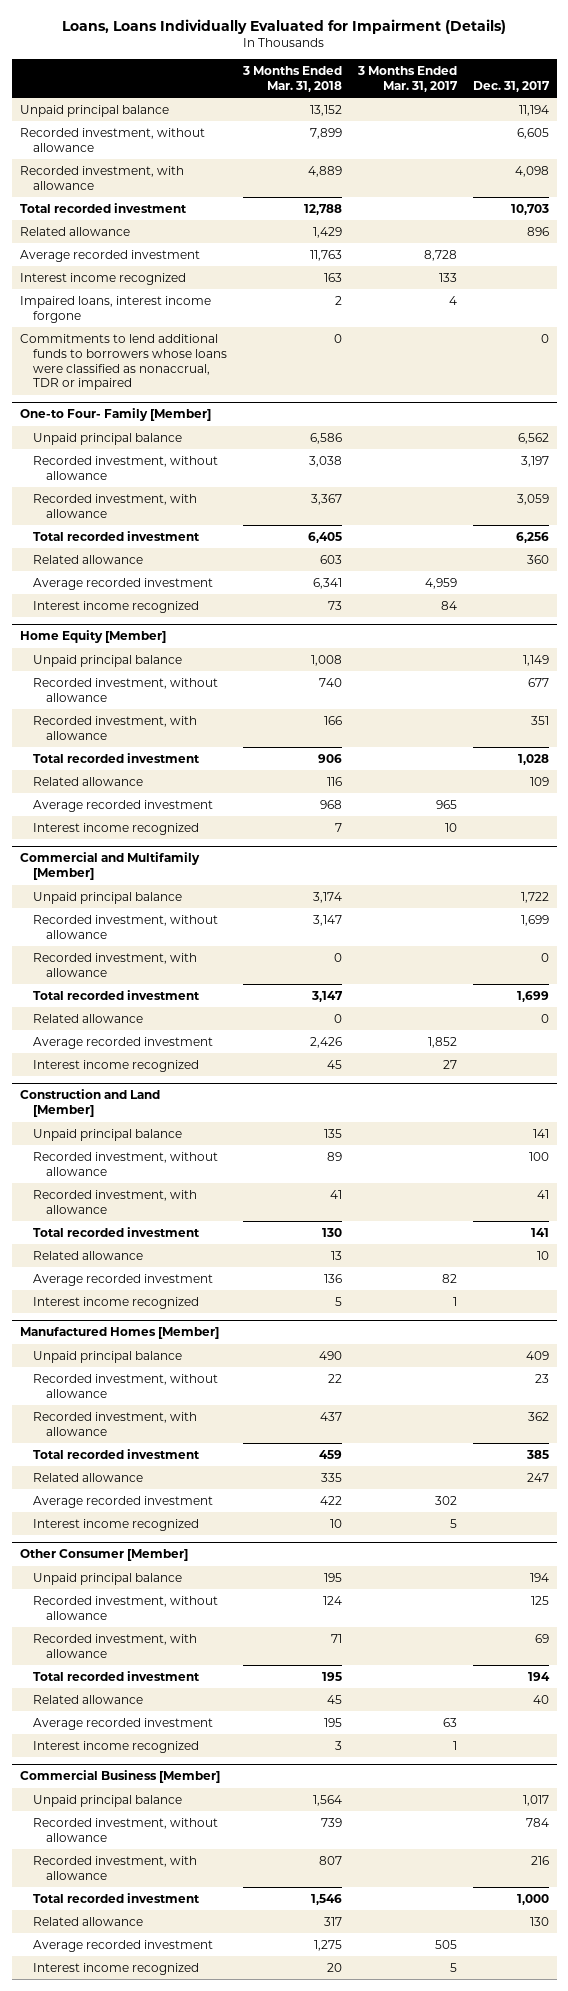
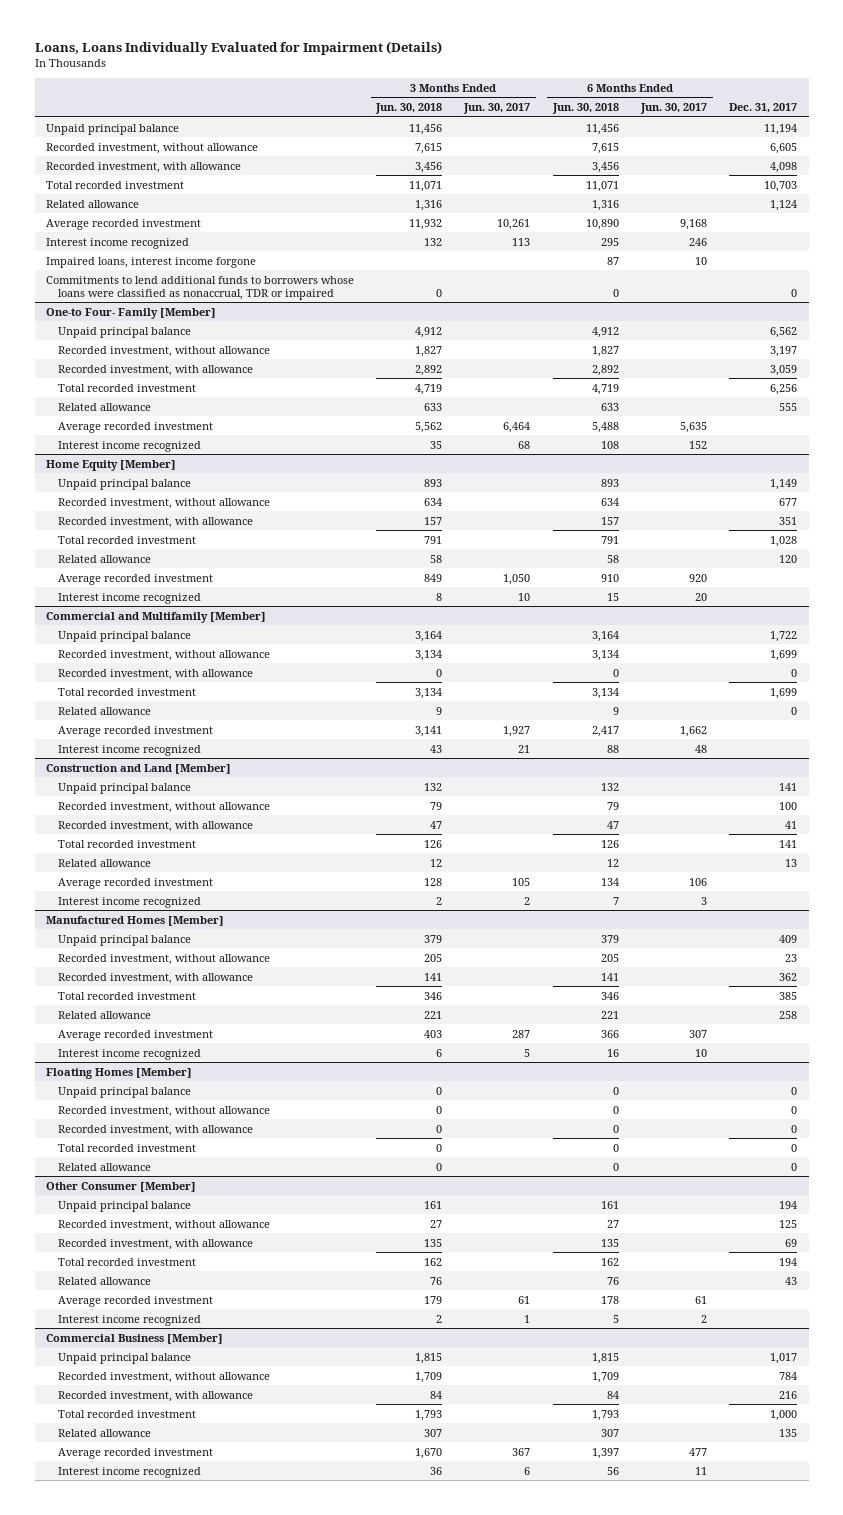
- | 3 Months Ended Mar. 31, 2018 | 3 Months Ended Mar. 31, 2017 | Dec. 31, 2017
+ | 3 Months Ended Jun. 30, 2018 | 3 Months Ended Jun. 30, 2017 | 6 Months Ended Jun. 30, 2018 | 6 Months Ended Jun. 30, 2017 | Dec. 31, 2017
- Related allowance | 1,429 | | 896
+ Related allowance | 1,316 | | 1,316 | | 1,124
@ One-to Four- Family [Member]
- Related allowance | 603 | | 360
+ Related allowance | 633 | | 633 | | 555
@ Home Equity [Member]
- Related allowance | 116 | | 109
+ Related allowance | 58 | | 58 | | 120
@ Construction and Land [Member]
- Related allowance | 13 | | 10
+ Related allowance | 12 | | 12 | | 13
@ Manufactured Homes [Member]
- Related allowance | 335 | | 247
+ Related allowance | 221 | | 221 | | 258
+ Floating Homes [Member]
+ Unpaid principal balance | 0 | | 0 | | 0
+ Recorded investment, without allowance | 0 | | 0 | | 0
+ Recorded investment, with allowance | 0 | | 0 | | 0
+ Total recorded investment | 0 | | 0 | | 0
+ Related allowance | 0 | | 0 | | 0
@ Other Consumer [Member]
- Related allowance | 45 | | 40
+ Related allowance | 76 | | 76 | | 43
@ Commercial Business [Member]
- Related allowance | 317 | | 130
+ Related allowance | 307 | | 307 | | 135

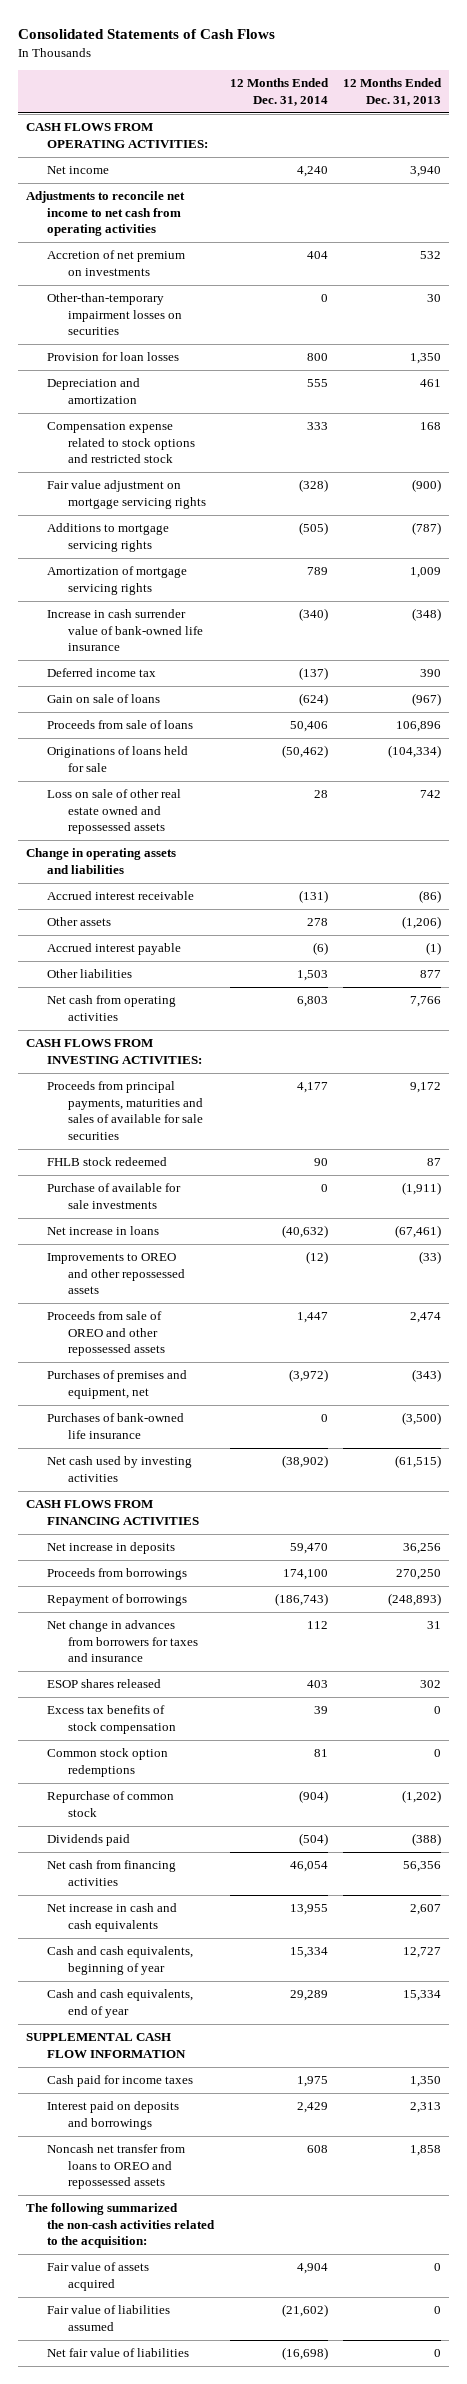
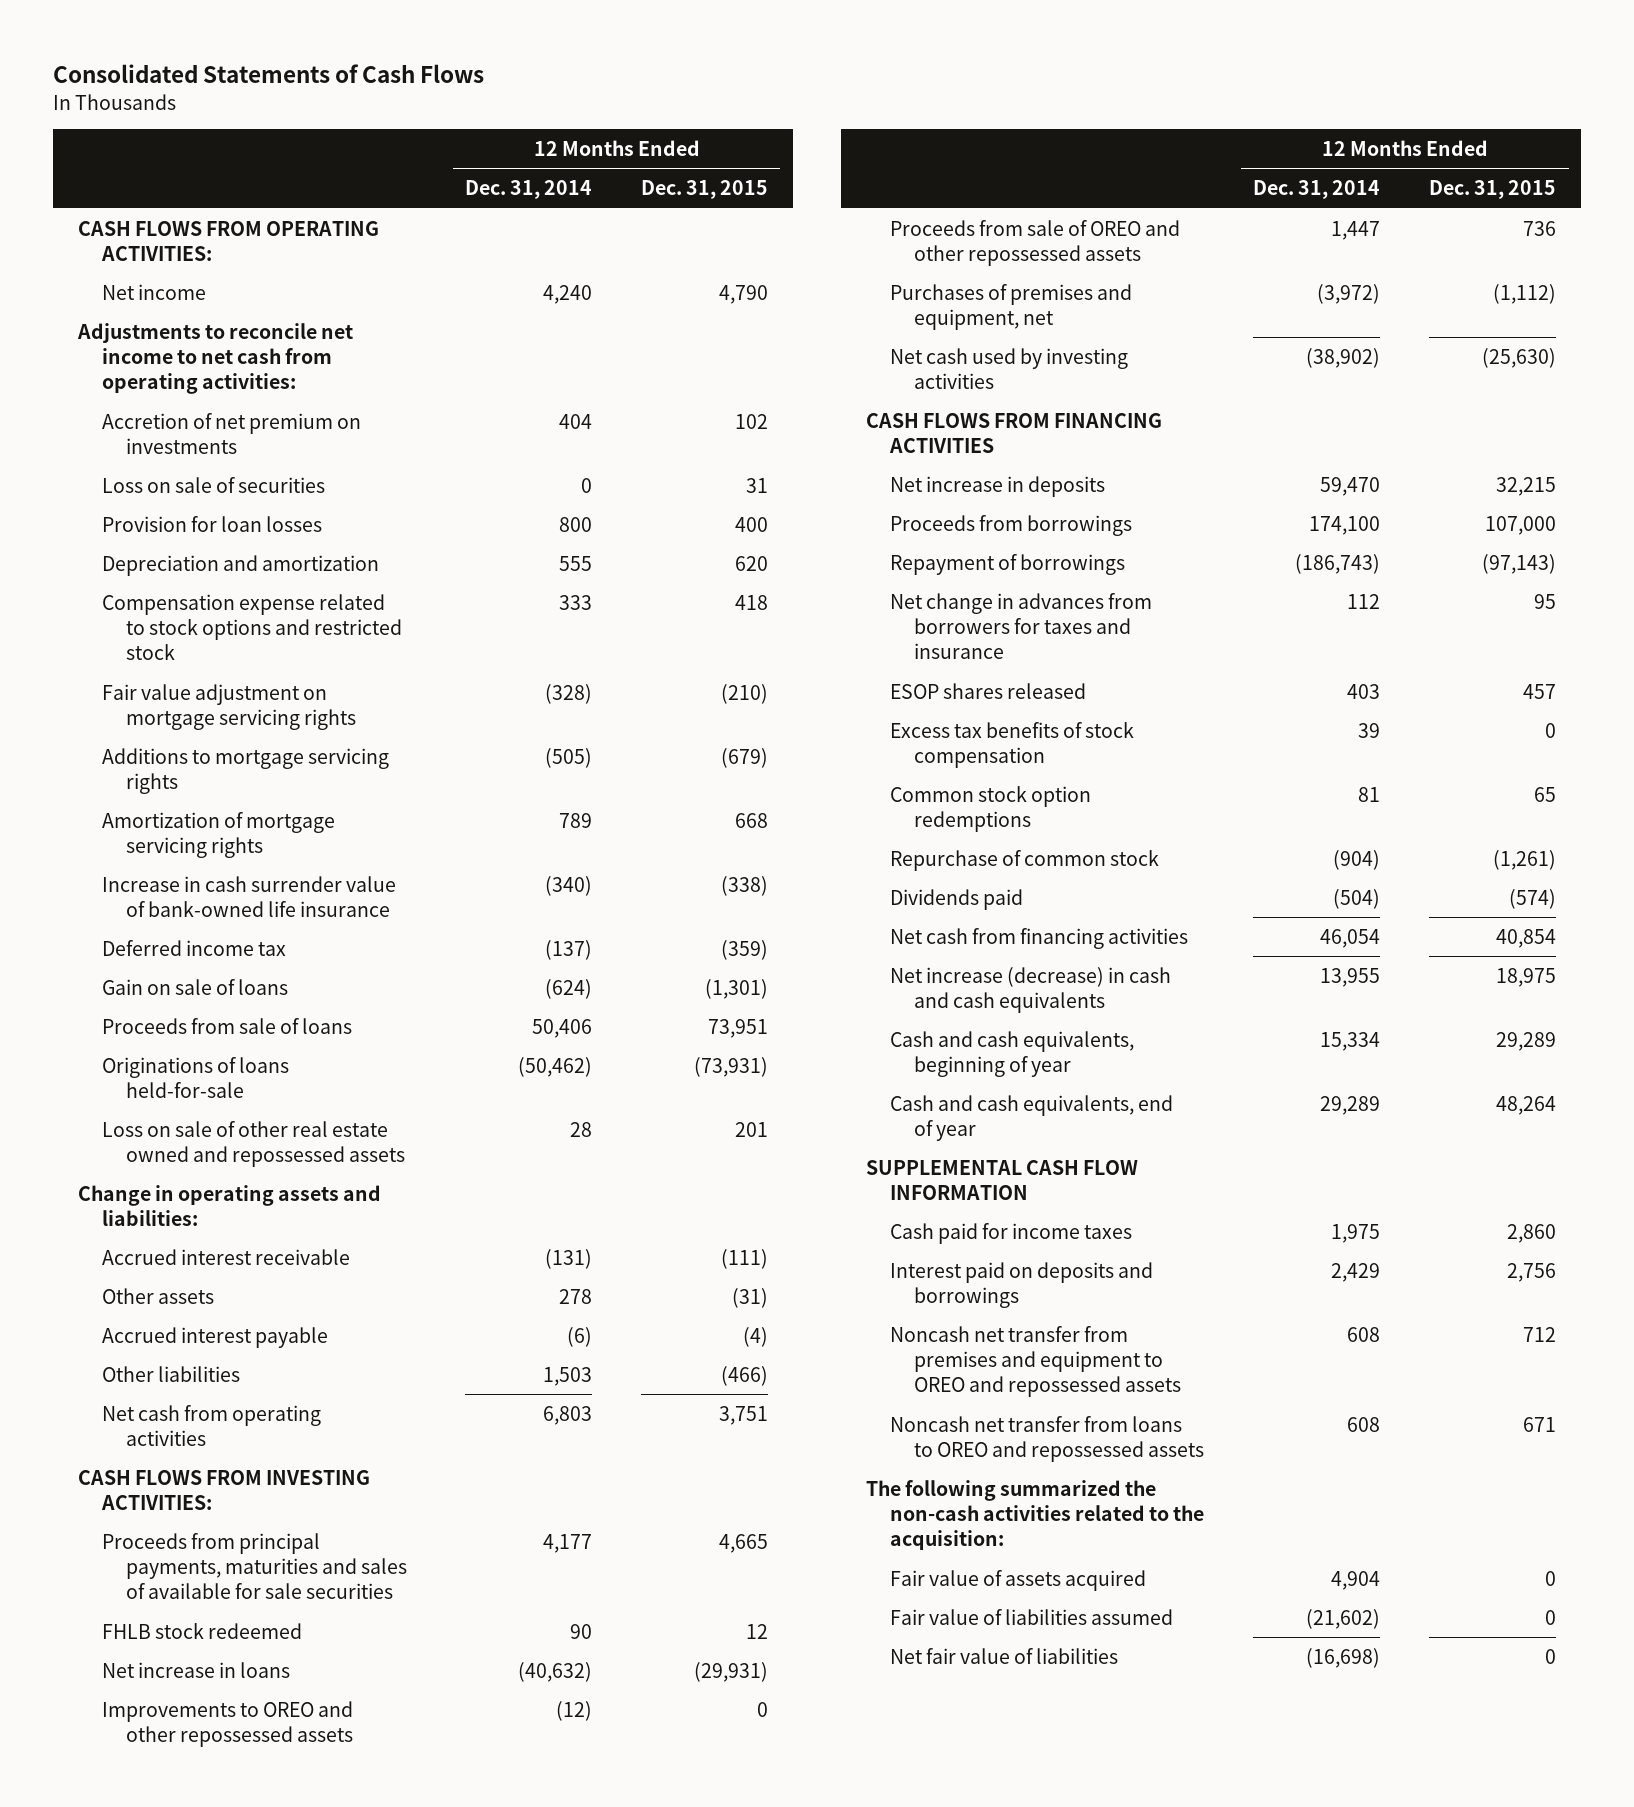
- | 12 Months Ended Dec. 31, 2014 | 12 Months Ended Dec. 31, 2013
+ | 12 Months Ended Dec. 31, 2014 | 12 Months Ended Dec. 31, 2015
- Adjustments to reconcile net income to net cash from operating activities
+ Adjustments to reconcile net income to net cash from operating activities:
- Other-than-temporary impairment losses on securities | 0 | 30
+ Loss on sale of securities | 0 | 31
- Originations of loans held for sale | (50,462) | (104,334)
+ Originations of loans held-for-sale | (50,462) | (73,931)
- Change in operating assets and liabilities
+ Change in operating assets and liabilities:
- Purchase of available for sale investments | 0 | (1,911)
- Purchases of bank-owned life insurance | 0 | (3,500)
- Net increase in cash and cash equivalents | 13,955 | 2,607
+ Net increase (decrease) in cash and cash equivalents | 13,955 | 18,975
+ Noncash net transfer from premises and equipment to OREO and repossessed assets | 608 | 712

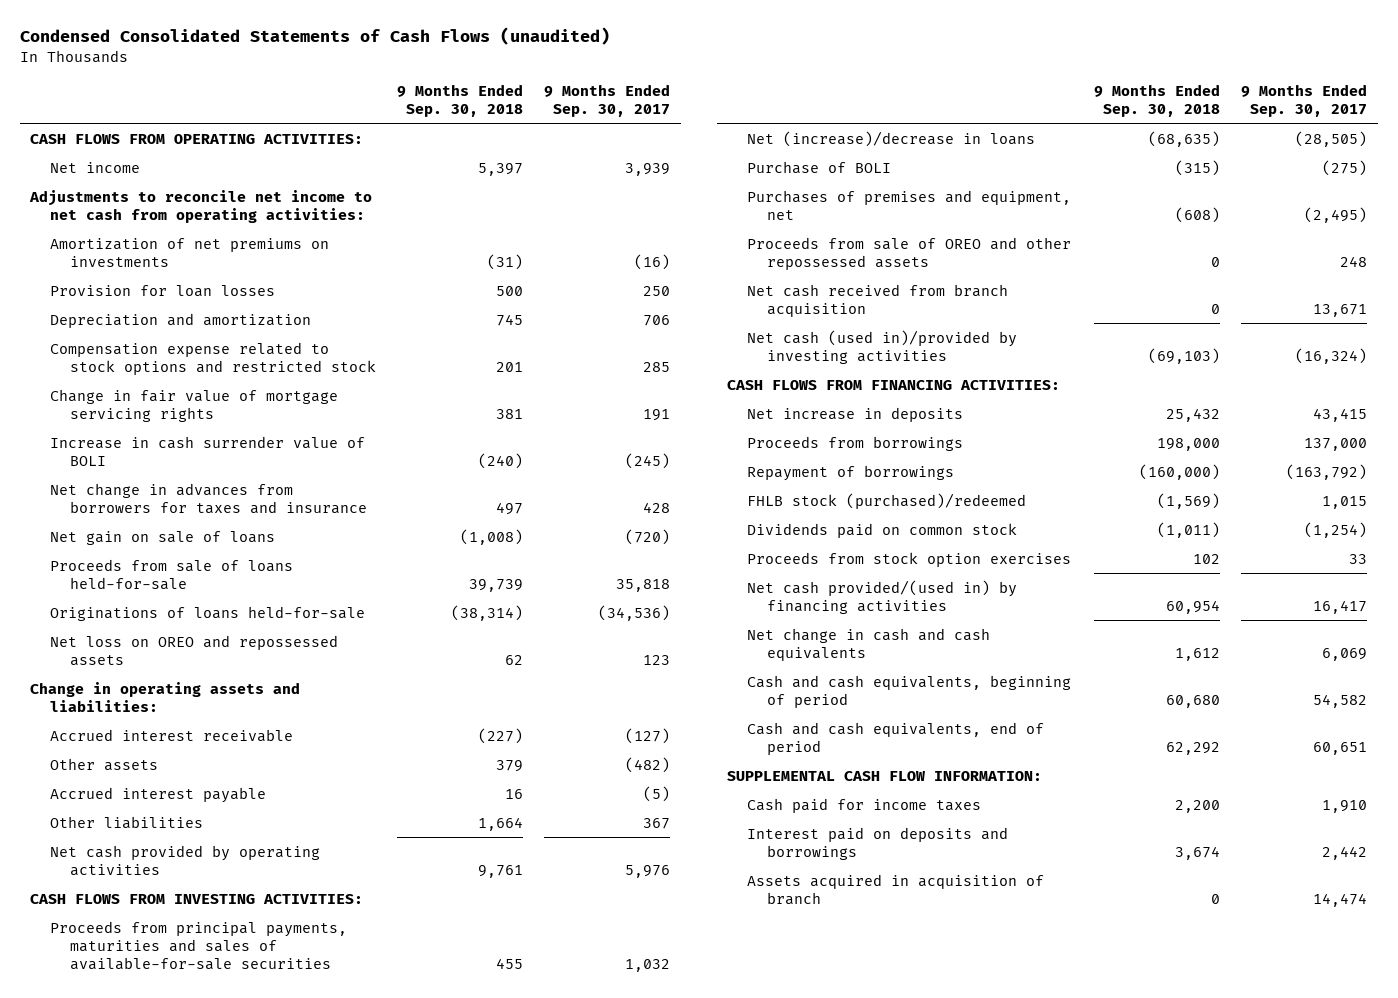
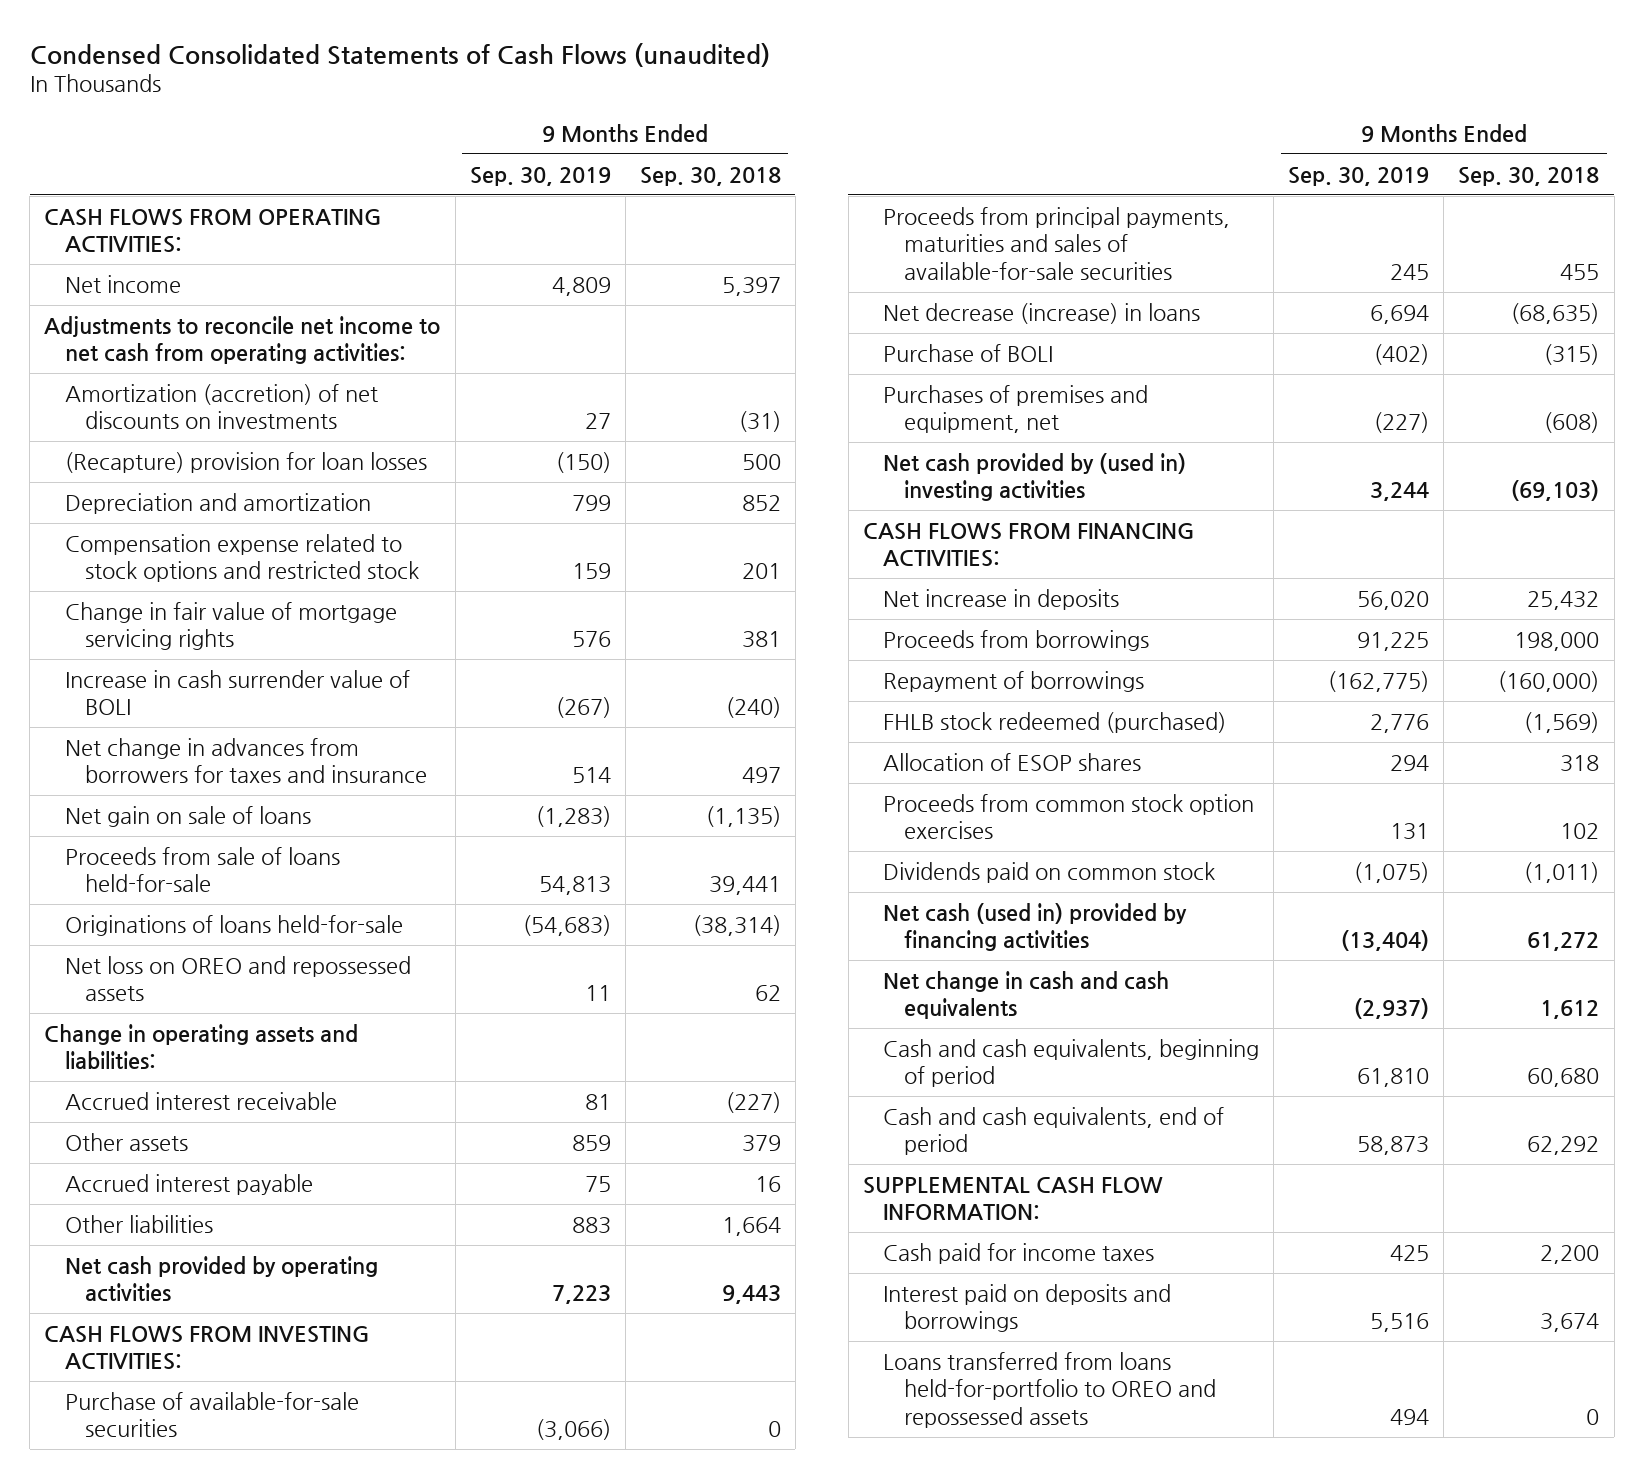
- | 9 Months Ended Sep. 30, 2018 | 9 Months Ended Sep. 30, 2017
+ | 9 Months Ended Sep. 30, 2019 | 9 Months Ended Sep. 30, 2018
- Amortization of net premiums on investments | (31) | (16)
- Provision for loan losses | 500 | 250
- Depreciation and amortization | 745 | 706
+ Amortization (accretion) of net discounts on investments | 27 | (31)
+ (Recapture) provision for loan losses | (150) | 500
+ Depreciation and amortization | 799 | 852
- Net gain on sale of loans | (1,008) | (720)
- Proceeds from sale of loans held-for-sale | 39,739 | 35,818
+ Net gain on sale of loans | (1,283) | (1,135)
+ Proceeds from sale of loans held-for-sale | 54,813 | 39,441
- Net cash provided by operating activities | 9,761 | 5,976
+ Net cash provided by operating activities | 7,223 | 9,443
+ Purchase of available-for-sale securities | (3,066) | 0
- Net (increase)/decrease in loans | (68,635) | (28,505)
+ Net decrease (increase) in loans | 6,694 | (68,635)
- Proceeds from sale of OREO and other repossessed assets | 0 | 248
- Net cash received from branch acquisition | 0 | 13,671
- Net cash (used in)/provided by investing activities | (69,103) | (16,324)
+ Net cash provided by (used in) investing activities | 3,244 | (69,103)
- FHLB stock (purchased)/redeemed | (1,569) | 1,015
+ FHLB stock redeemed (purchased) | 2,776 | (1,569)
+ Allocation of ESOP shares | 294 | 318
+ Proceeds from common stock option exercises | 131 | 102
- Proceeds from stock option exercises | 102 | 33
- Net cash provided/(used in) by financing activities | 60,954 | 16,417
+ Net cash (used in) provided by financing activities | (13,404) | 61,272
- Assets acquired in acquisition of branch | 0 | 14,474
+ Loans transferred from loans held-for-portfolio to OREO and repossessed assets | 494 | 0

